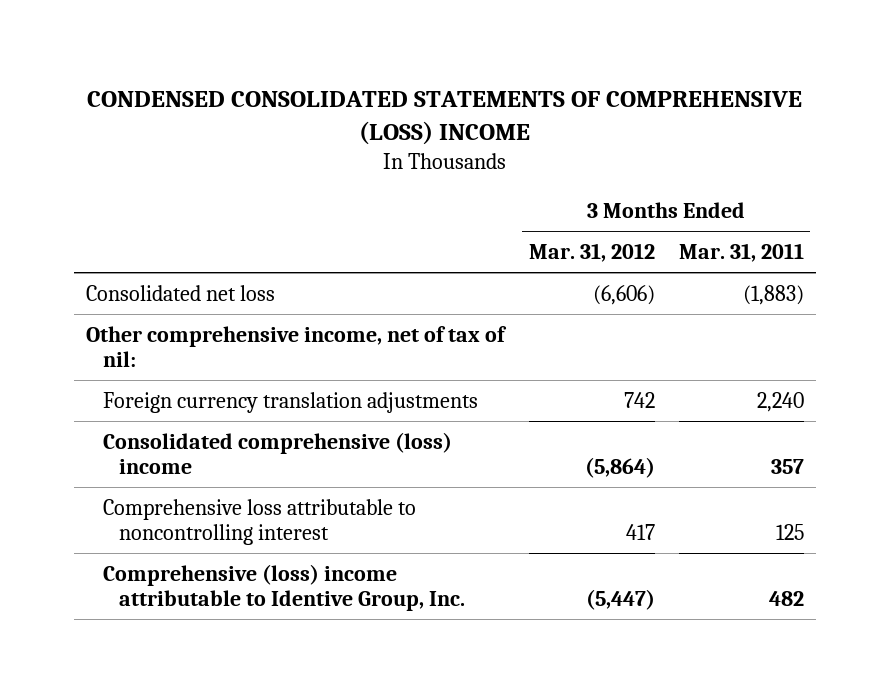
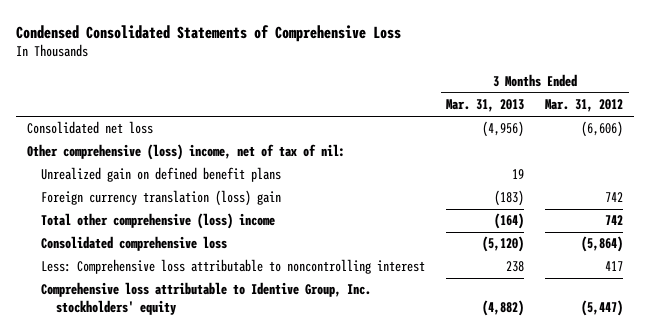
- CONDENSED CONSOLIDATED STATEMENTS OF COMPREHENSIVE (LOSS) INCOME
+ Condensed Consolidated Statements of Comprehensive Loss
- | 3 Months Ended Mar. 31, 2012 | 3 Months Ended Mar. 31, 2011
+ | 3 Months Ended Mar. 31, 2013 | 3 Months Ended Mar. 31, 2012
- Other comprehensive income, net of tax of nil:
- Foreign currency translation adjustments | 742 | 2,240
- Consolidated comprehensive (loss) income | (5,864) | 357
- Comprehensive loss attributable to noncontrolling interest | 417 | 125
- Comprehensive (loss) income attributable to Identive Group, Inc. | (5,447) | 482
+ Other comprehensive (loss) income, net of tax of nil:
+ Unrealized gain on defined benefit plans | 19 |
+ Foreign currency translation (loss) gain | (183) | 742
+ Total other comprehensive (loss) income | (164) | 742
+ Consolidated comprehensive loss | (5,120) | (5,864)
+ Less: Comprehensive loss attributable to noncontrolling interest | 238 | 417
+ Comprehensive loss attributable to Identive Group, Inc. stockholders' equity | (4,882) | (5,447)

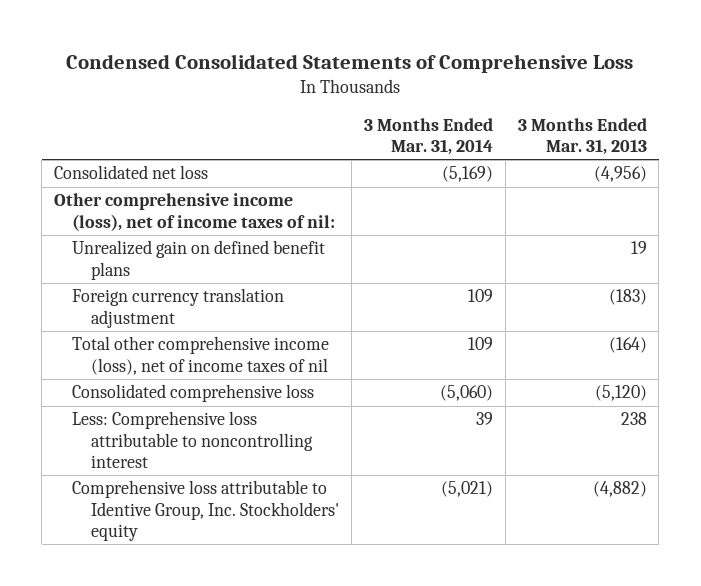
- | 3 Months Ended Mar. 31, 2013 | 3 Months Ended Mar. 31, 2012
+ | 3 Months Ended Mar. 31, 2014 | 3 Months Ended Mar. 31, 2013
- Other comprehensive (loss) income, net of tax of nil:
+ Other comprehensive income (loss), net of income taxes of nil:
- Foreign currency translation (loss) gain | (183) | 742
- Total other comprehensive (loss) income | (164) | 742
+ Foreign currency translation adjustment | 109 | (183)
+ Total other comprehensive income (loss), net of income taxes of nil | 109 | (164)
- Comprehensive loss attributable to Identive Group, Inc. stockholders' equity | (4,882) | (5,447)
+ Comprehensive loss attributable to Identive Group, Inc. Stockholders' equity | (5,021) | (4,882)

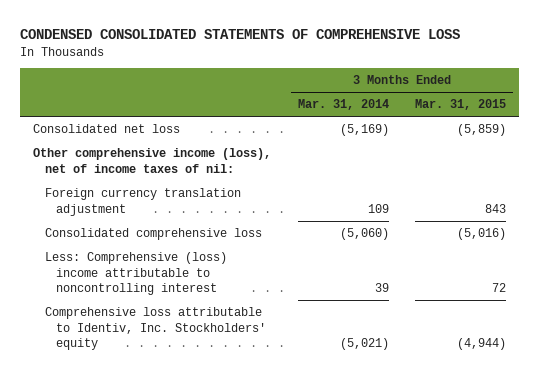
- Condensed Consolidated Statements of Comprehensive Loss
+ CONDENSED CONSOLIDATED STATEMENTS OF COMPREHENSIVE LOSS
- | 3 Months Ended Mar. 31, 2014 | 3 Months Ended Mar. 31, 2013
+ | 3 Months Ended Mar. 31, 2014 | 3 Months Ended Mar. 31, 2015
- Unrealized gain on defined benefit plans | | 19
- Total other comprehensive income (loss), net of income taxes of nil | 109 | (164)
- Less: Comprehensive loss attributable to noncontrolling interest | 39 | 238
- Comprehensive loss attributable to Identive Group, Inc. Stockholders' equity | (5,021) | (4,882)
+ Less: Comprehensive (loss) income attributable to noncontrolling interest | 39 | 72
+ Comprehensive loss attributable to Identiv, Inc. Stockholders' equity | (5,021) | (4,944)

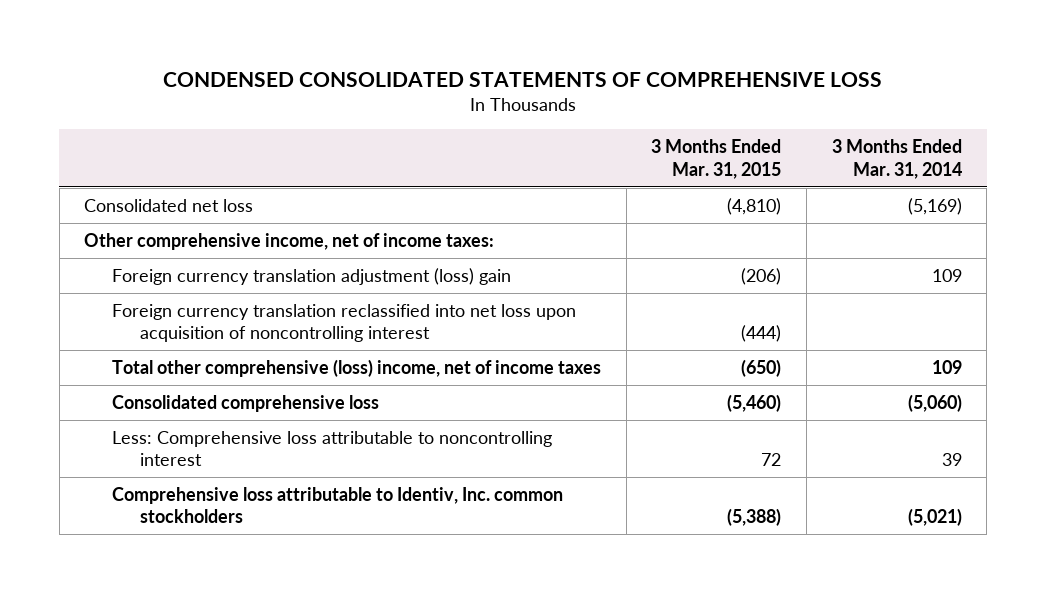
- | 3 Months Ended Mar. 31, 2014 | 3 Months Ended Mar. 31, 2015
+ | 3 Months Ended Mar. 31, 2015 | 3 Months Ended Mar. 31, 2014
- Consolidated net loss | (5,169) | (5,859)
- Other comprehensive income (loss), net of income taxes of nil:
- Foreign currency translation adjustment | 109 | 843
- Consolidated comprehensive loss | (5,060) | (5,016)
- Less: Comprehensive (loss) income attributable to noncontrolling interest | 39 | 72
- Comprehensive loss attributable to Identiv, Inc. Stockholders' equity | (5,021) | (4,944)
+ Consolidated net loss | (4,810) | (5,169)
+ Other comprehensive income, net of income taxes:
+ Foreign currency translation adjustment (loss) gain | (206) | 109
+ Foreign currency translation reclassified into net loss upon acquisition of noncontrolling interest | (444) |
+ Total other comprehensive (loss) income, net of income taxes | (650) | 109
+ Consolidated comprehensive loss | (5,460) | (5,060)
+ Less: Comprehensive loss attributable to noncontrolling interest | 72 | 39
+ Comprehensive loss attributable to Identiv, Inc. common stockholders | (5,388) | (5,021)

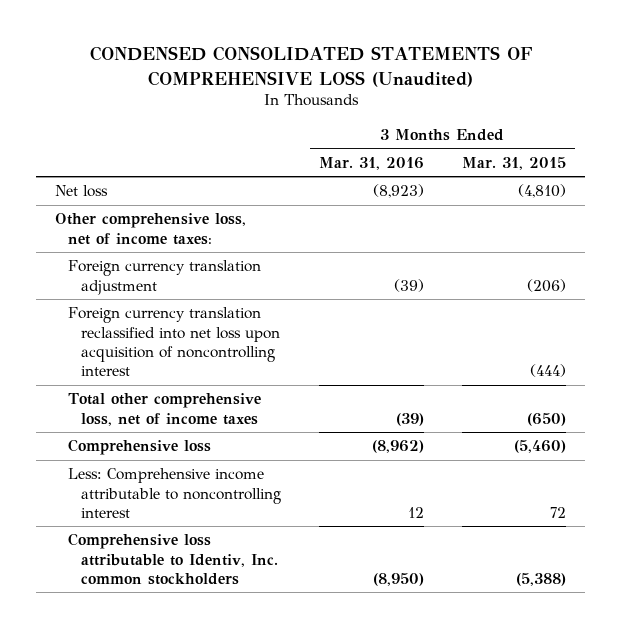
- CONDENSED CONSOLIDATED STATEMENTS OF COMPREHENSIVE LOSS
+ CONDENSED CONSOLIDATED STATEMENTS OF COMPREHENSIVE LOSS (Unaudited)
- | 3 Months Ended Mar. 31, 2015 | 3 Months Ended Mar. 31, 2014
+ | 3 Months Ended Mar. 31, 2016 | 3 Months Ended Mar. 31, 2015
- Consolidated net loss | (4,810) | (5,169)
- Other comprehensive income, net of income taxes:
- Foreign currency translation adjustment (loss) gain | (206) | 109
+ Net loss | (8,923) | (4,810)
+ Other comprehensive loss, net of income taxes:
+ Foreign currency translation adjustment | (39) | (206)
- Total other comprehensive (loss) income, net of income taxes | (650) | 109
- Consolidated comprehensive loss | (5,460) | (5,060)
- Less: Comprehensive loss attributable to noncontrolling interest | 72 | 39
+ Total other comprehensive loss, net of income taxes | (39) | (650)
+ Comprehensive loss | (8,962) | (5,460)
+ Less: Comprehensive income attributable to noncontrolling interest | 12 | 72

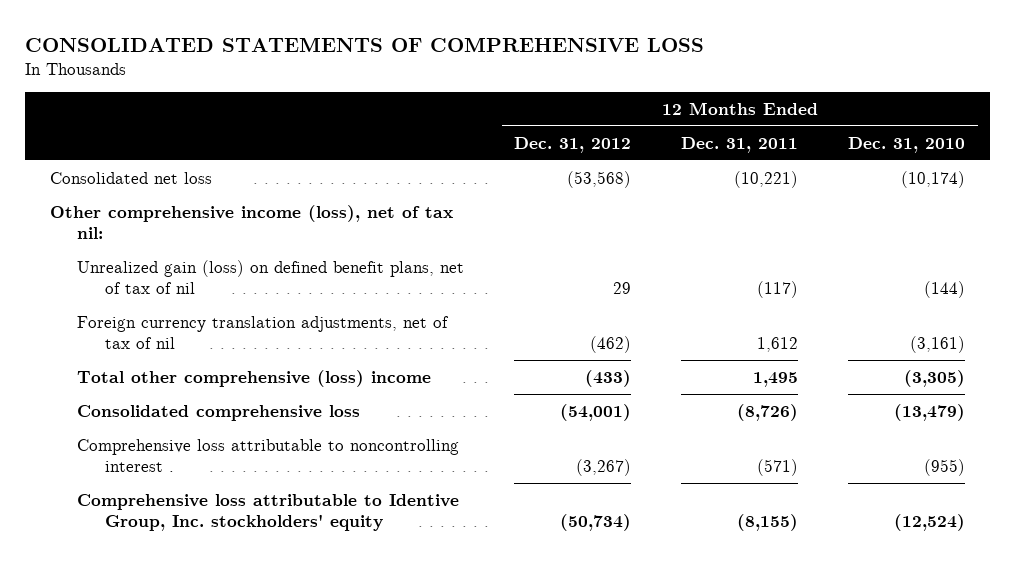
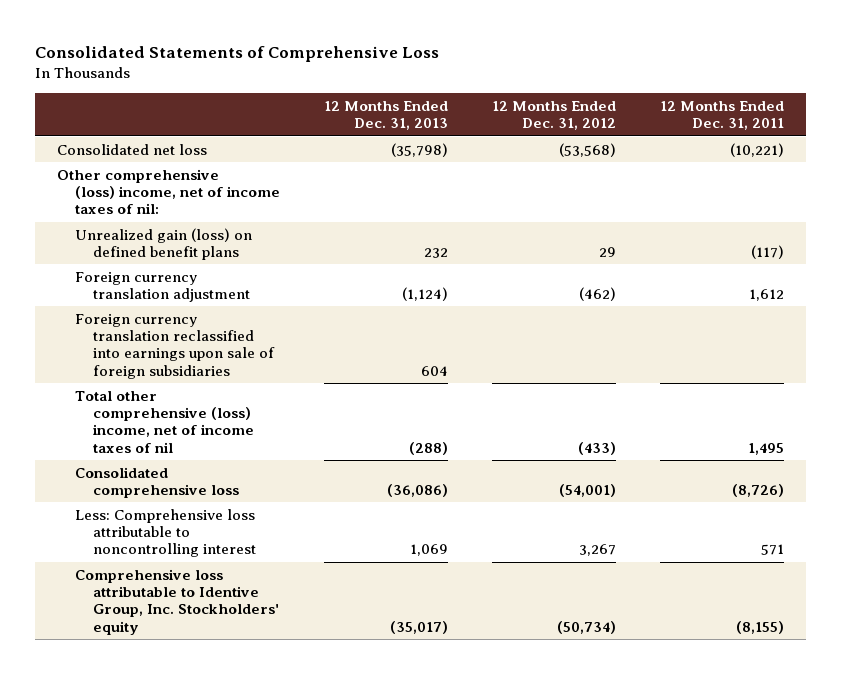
- CONSOLIDATED STATEMENTS OF COMPREHENSIVE LOSS
+ Consolidated Statements of Comprehensive Loss
- | 12 Months Ended Dec. 31, 2012 | 12 Months Ended Dec. 31, 2011 | 12 Months Ended Dec. 31, 2010
+ | 12 Months Ended Dec. 31, 2013 | 12 Months Ended Dec. 31, 2012 | 12 Months Ended Dec. 31, 2011
- Other comprehensive income (loss), net of tax nil:
- Unrealized gain (loss) on defined benefit plans, net of tax of nil | 29 | (117) | (144)
- Foreign currency translation adjustments, net of tax of nil | (462) | 1,612 | (3,161)
- Total other comprehensive (loss) income | (433) | 1,495 | (3,305)
+ Other comprehensive (loss) income, net of income taxes of nil:
+ Unrealized gain (loss) on defined benefit plans | 232 | 29 | (117)
+ Foreign currency translation adjustment | (1,124) | (462) | 1,612
+ Foreign currency translation reclassified into earnings upon sale of foreign subsidiaries | 604 | |
+ Total other comprehensive (loss) income, net of income taxes of nil | (288) | (433) | 1,495
- Comprehensive loss attributable to noncontrolling interest . | (3,267) | (571) | (955)
- Comprehensive loss attributable to Identive Group, Inc. stockholders' equity | (50,734) | (8,155) | (12,524)
+ Less: Comprehensive loss attributable to noncontrolling interest | 1,069 | 3,267 | 571
+ Comprehensive loss attributable to Identive Group, Inc. Stockholders' equity | (35,017) | (50,734) | (8,155)

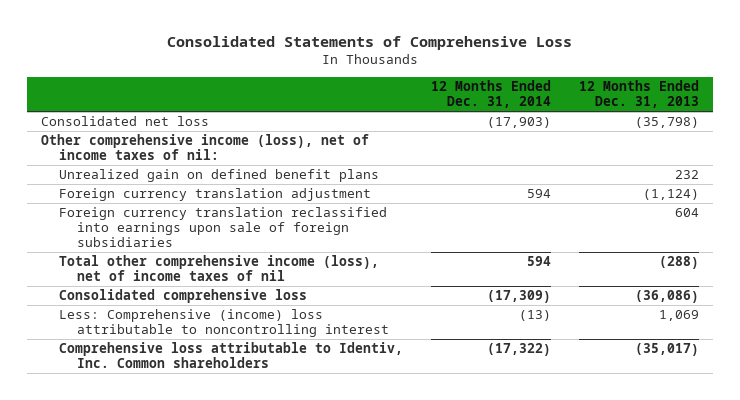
- | 12 Months Ended Dec. 31, 2013 | 12 Months Ended Dec. 31, 2012 | 12 Months Ended Dec. 31, 2011
+ | 12 Months Ended Dec. 31, 2014 | 12 Months Ended Dec. 31, 2013
- Other comprehensive (loss) income, net of income taxes of nil:
- Unrealized gain (loss) on defined benefit plans | 232 | 29 | (117)
+ Other comprehensive income (loss), net of income taxes of nil:
+ Unrealized gain on defined benefit plans | | 232
- Total other comprehensive (loss) income, net of income taxes of nil | (288) | (433) | 1,495
+ Total other comprehensive income (loss), net of income taxes of nil | 594 | (288)
- Less: Comprehensive loss attributable to noncontrolling interest | 1,069 | 3,267 | 571
- Comprehensive loss attributable to Identive Group, Inc. Stockholders' equity | (35,017) | (50,734) | (8,155)
+ Less: Comprehensive (income) loss attributable to noncontrolling interest | (13) | 1,069
+ Comprehensive loss attributable to Identiv, Inc. Common shareholders | (17,322) | (35,017)

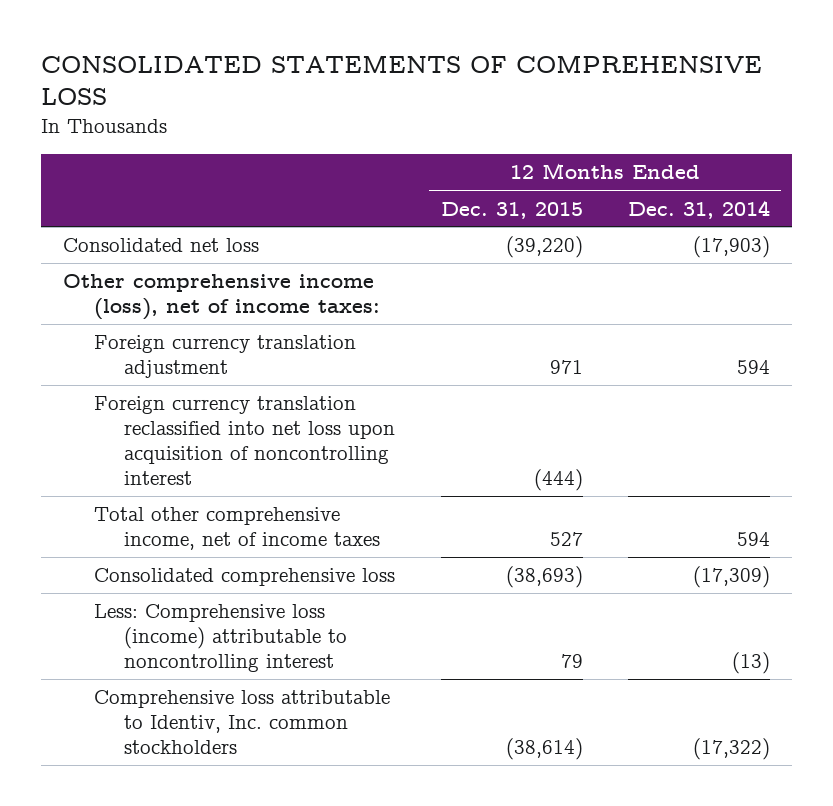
- Consolidated Statements of Comprehensive Loss
+ CONSOLIDATED STATEMENTS OF COMPREHENSIVE LOSS
- | 12 Months Ended Dec. 31, 2014 | 12 Months Ended Dec. 31, 2013
+ | 12 Months Ended Dec. 31, 2015 | 12 Months Ended Dec. 31, 2014
- Other comprehensive income (loss), net of income taxes of nil:
- Unrealized gain on defined benefit plans | | 232
+ Other comprehensive income (loss), net of income taxes:
- Foreign currency translation reclassified into earnings upon sale of foreign subsidiaries | | 604
- Total other comprehensive income (loss), net of income taxes of nil | 594 | (288)
+ Foreign currency translation reclassified into net loss upon acquisition of noncontrolling interest | (444) |
+ Total other comprehensive income, net of income taxes | 527 | 594
- Less: Comprehensive (income) loss attributable to noncontrolling interest | (13) | 1,069
- Comprehensive loss attributable to Identiv, Inc. Common shareholders | (17,322) | (35,017)
+ Less: Comprehensive loss (income) attributable to noncontrolling interest | 79 | (13)
+ Comprehensive loss attributable to Identiv, Inc. common stockholders | (38,614) | (17,322)

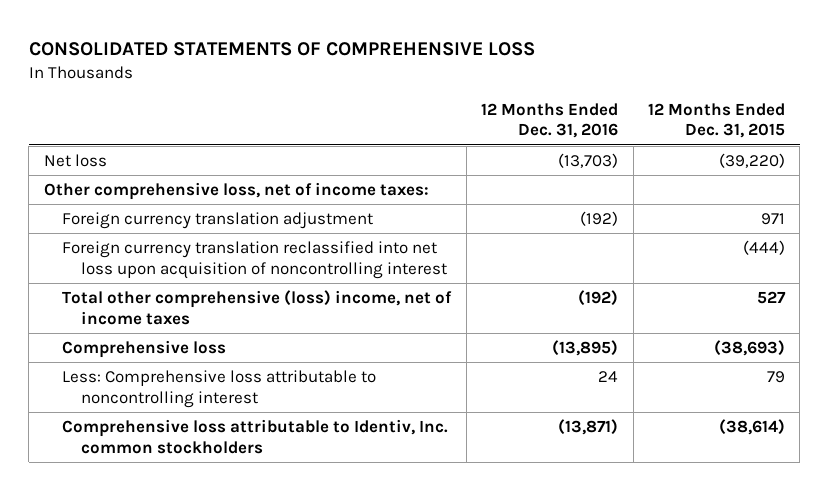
- | 12 Months Ended Dec. 31, 2015 | 12 Months Ended Dec. 31, 2014
+ | 12 Months Ended Dec. 31, 2016 | 12 Months Ended Dec. 31, 2015
- Consolidated net loss | (39,220) | (17,903)
- Other comprehensive income (loss), net of income taxes:
+ Net loss | (13,703) | (39,220)
+ Other comprehensive loss, net of income taxes:
- Total other comprehensive income, net of income taxes | 527 | 594
- Consolidated comprehensive loss | (38,693) | (17,309)
- Less: Comprehensive loss (income) attributable to noncontrolling interest | 79 | (13)
+ Total other comprehensive (loss) income, net of income taxes | (192) | 527
+ Comprehensive loss | (13,895) | (38,693)
+ Less: Comprehensive loss attributable to noncontrolling interest | 24 | 79

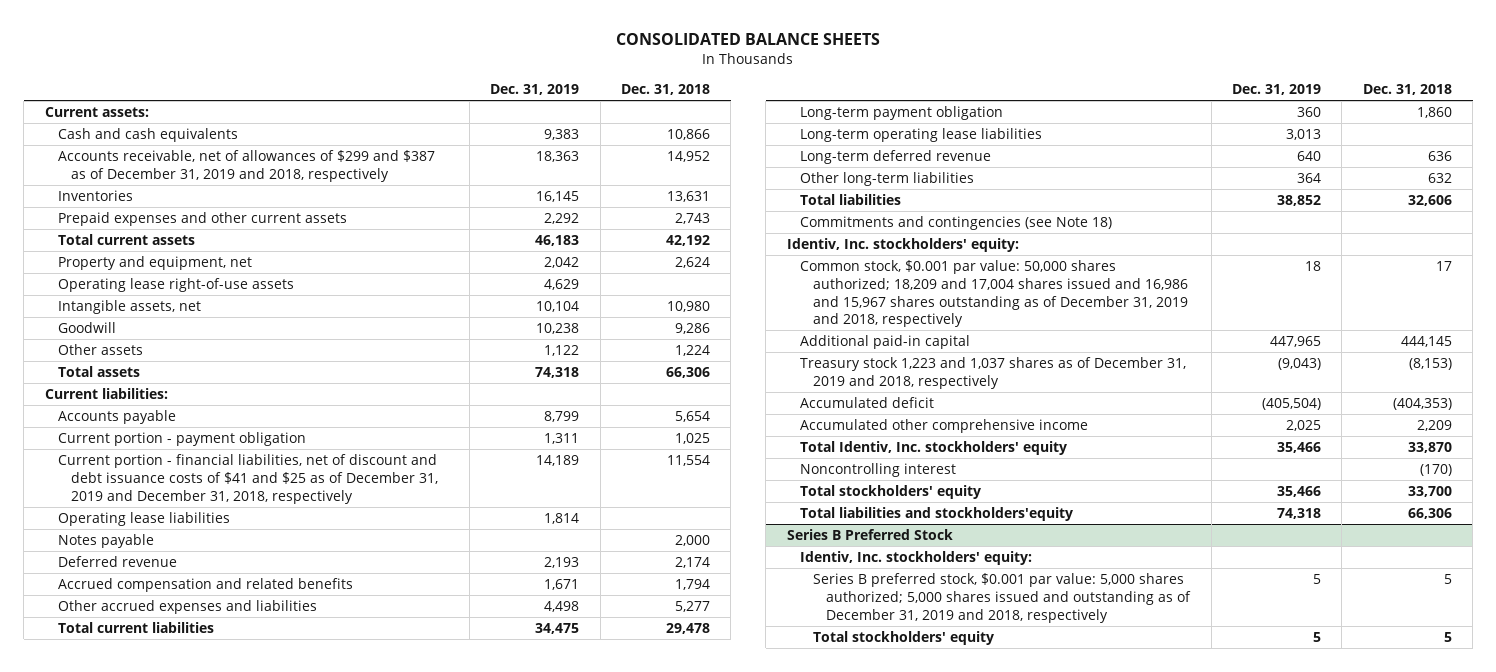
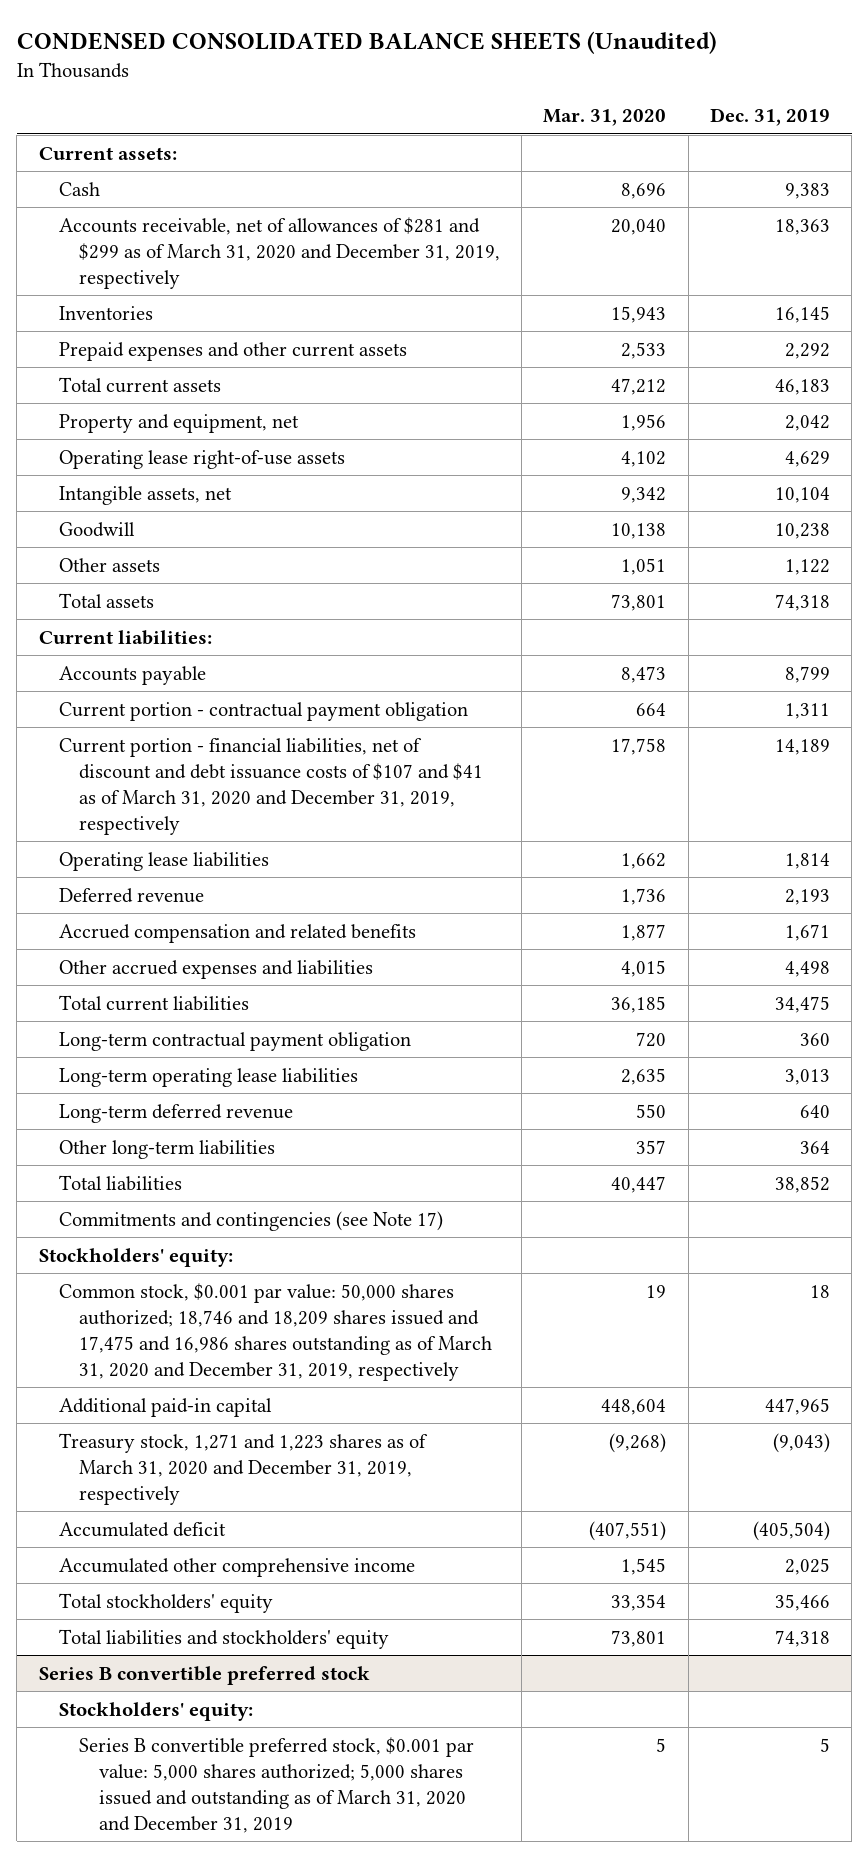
- CONSOLIDATED BALANCE SHEETS
+ CONDENSED CONSOLIDATED BALANCE SHEETS (Unaudited)
- | Dec. 31, 2019 | Dec. 31, 2018
+ | Mar. 31, 2020 | Dec. 31, 2019
- Cash and cash equivalents | 9,383 | 10,866
- Accounts receivable, net of allowances of $299 and $387 as of December 31, 2019 and 2018, respectively | 18,363 | 14,952
+ Cash | 8,696 | 9,383
+ Accounts receivable, net of allowances of $281 and $299 as of March 31, 2020 and December 31, 2019, respectively | 20,040 | 18,363
- Current portion - payment obligation | 1,311 | 1,025
- Current portion - financial liabilities, net of discount and debt issuance costs of $41 and $25 as of December 31, 2019 and December 31, 2018, respectively | 14,189 | 11,554
+ Current portion - contractual payment obligation | 664 | 1,311
+ Current portion - financial liabilities, net of discount and debt issuance costs of $107 and $41 as of March 31, 2020 and December 31, 2019, respectively | 17,758 | 14,189
- Notes payable | | 2,000
- Long-term payment obligation | 360 | 1,860
+ Long-term contractual payment obligation | 720 | 360
- Commitments and contingencies (see Note 18)
- Identiv, Inc. stockholders' equity:
- Common stock, $0.001 par value: 50,000 shares authorized; 18,209 and 17,004 shares issued and 16,986 and 15,967 shares outstanding as of December 31, 2019 and 2018, respectively | 18 | 17
+ Commitments and contingencies (see Note 17)
+ Stockholders' equity:
+ Common stock, $0.001 par value: 50,000 shares authorized; 18,746 and 18,209 shares issued and 17,475 and 16,986 shares outstanding as of March 31, 2020 and December 31, 2019, respectively | 19 | 18
- Treasury stock 1,223 and 1,037 shares as of December 31, 2019 and 2018, respectively | (9,043) | (8,153)
+ Treasury stock, 1,271 and 1,223 shares as of March 31, 2020 and December 31, 2019, respectively | (9,268) | (9,043)
- Total Identiv, Inc. stockholders' equity | 35,466 | 33,870
- Noncontrolling interest | | (170)
- Total liabilities and stockholders'equity | 74,318 | 66,306
- Series B Preferred Stock
- Identiv, Inc. stockholders' equity:
- Series B preferred stock, $0.001 par value: 5,000 shares authorized; 5,000 shares issued and outstanding as of December 31, 2019 and 2018, respectively | 5 | 5
- Total stockholders' equity | 5 | 5
+ Total liabilities and stockholders' equity | 73,801 | 74,318
+ Series B convertible preferred stock
+ Stockholders' equity:
+ Series B convertible preferred stock, $0.001 par value: 5,000 shares authorized; 5,000 shares issued and outstanding as of March 31, 2020 and December 31, 2019 | 5 | 5

